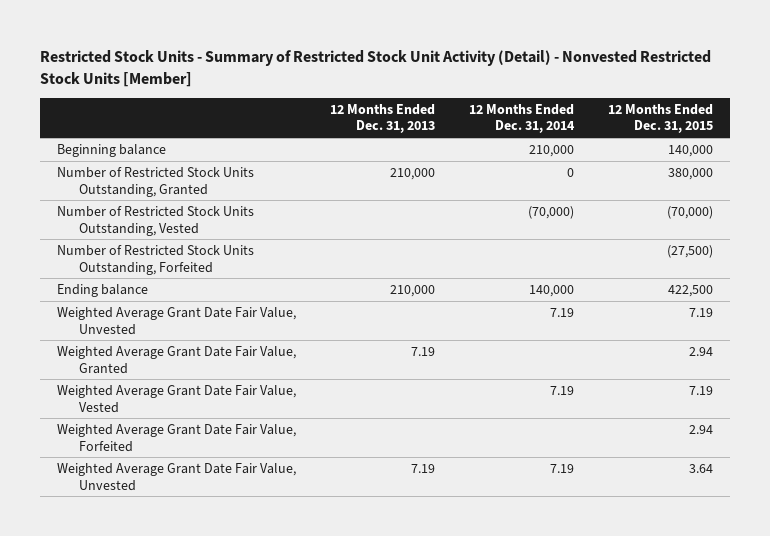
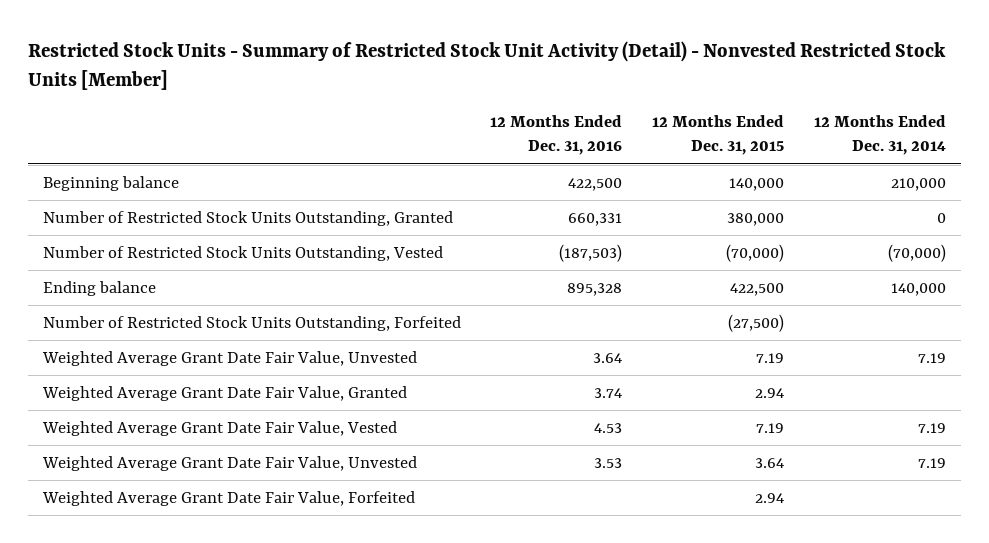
- | 12 Months Ended Dec. 31, 2013 | 12 Months Ended Dec. 31, 2014 | 12 Months Ended Dec. 31, 2015
+ | 12 Months Ended Dec. 31, 2016 | 12 Months Ended Dec. 31, 2015 | 12 Months Ended Dec. 31, 2014
moved down: Number of Restricted Stock Units Outstanding, Forfeited | | (27,500) |
moved down: Weighted Average Grant Date Fair Value, Forfeited | | 2.94 |

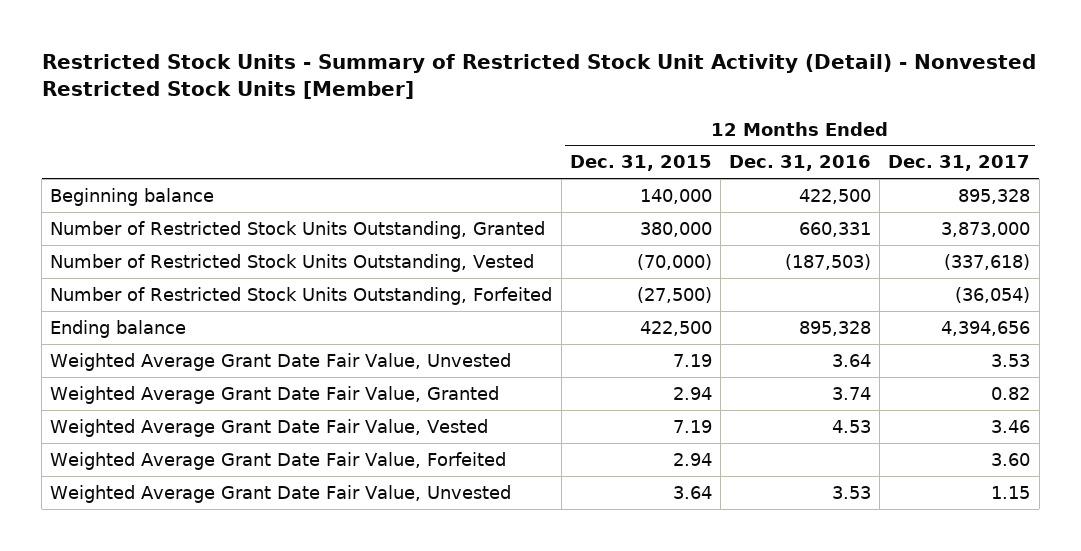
- | 12 Months Ended Dec. 31, 2016 | 12 Months Ended Dec. 31, 2015 | 12 Months Ended Dec. 31, 2014
+ | 12 Months Ended Dec. 31, 2015 | 12 Months Ended Dec. 31, 2016 | 12 Months Ended Dec. 31, 2017
moved down: Ending balance | 422,500 | 895,328 | 4,394,656
moved down: Weighted Average Grant Date Fair Value, Unvested | 3.64 | 3.53 | 1.15

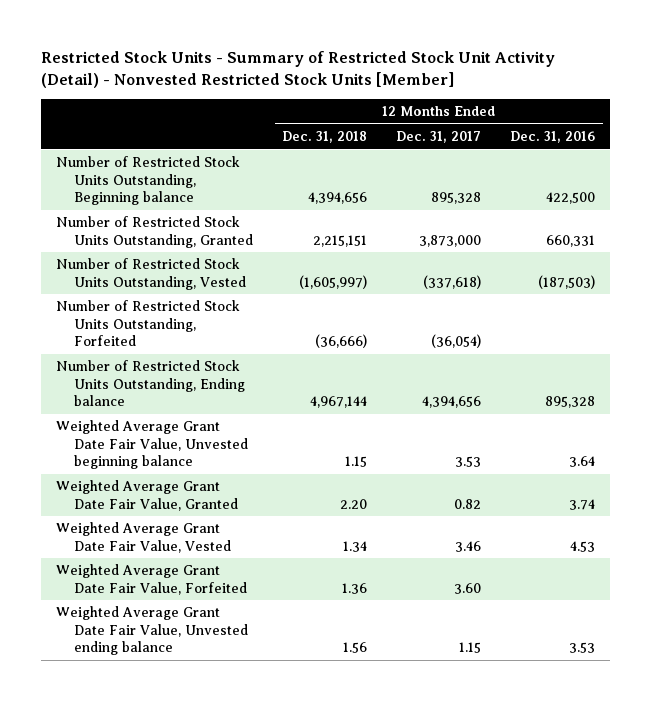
- | 12 Months Ended Dec. 31, 2015 | 12 Months Ended Dec. 31, 2016 | 12 Months Ended Dec. 31, 2017
+ | 12 Months Ended Dec. 31, 2018 | 12 Months Ended Dec. 31, 2017 | 12 Months Ended Dec. 31, 2016
- Beginning balance | 140,000 | 422,500 | 895,328
+ Number of Restricted Stock Units Outstanding, Beginning balance | 4,394,656 | 895,328 | 422,500
- Ending balance | 422,500 | 895,328 | 4,394,656
- Weighted Average Grant Date Fair Value, Unvested | 7.19 | 3.64 | 3.53
+ Number of Restricted Stock Units Outstanding, Ending balance | 4,967,144 | 4,394,656 | 895,328
+ Weighted Average Grant Date Fair Value, Unvested beginning balance | 1.15 | 3.53 | 3.64
- Weighted Average Grant Date Fair Value, Unvested | 3.64 | 3.53 | 1.15
+ Weighted Average Grant Date Fair Value, Unvested ending balance | 1.56 | 1.15 | 3.53

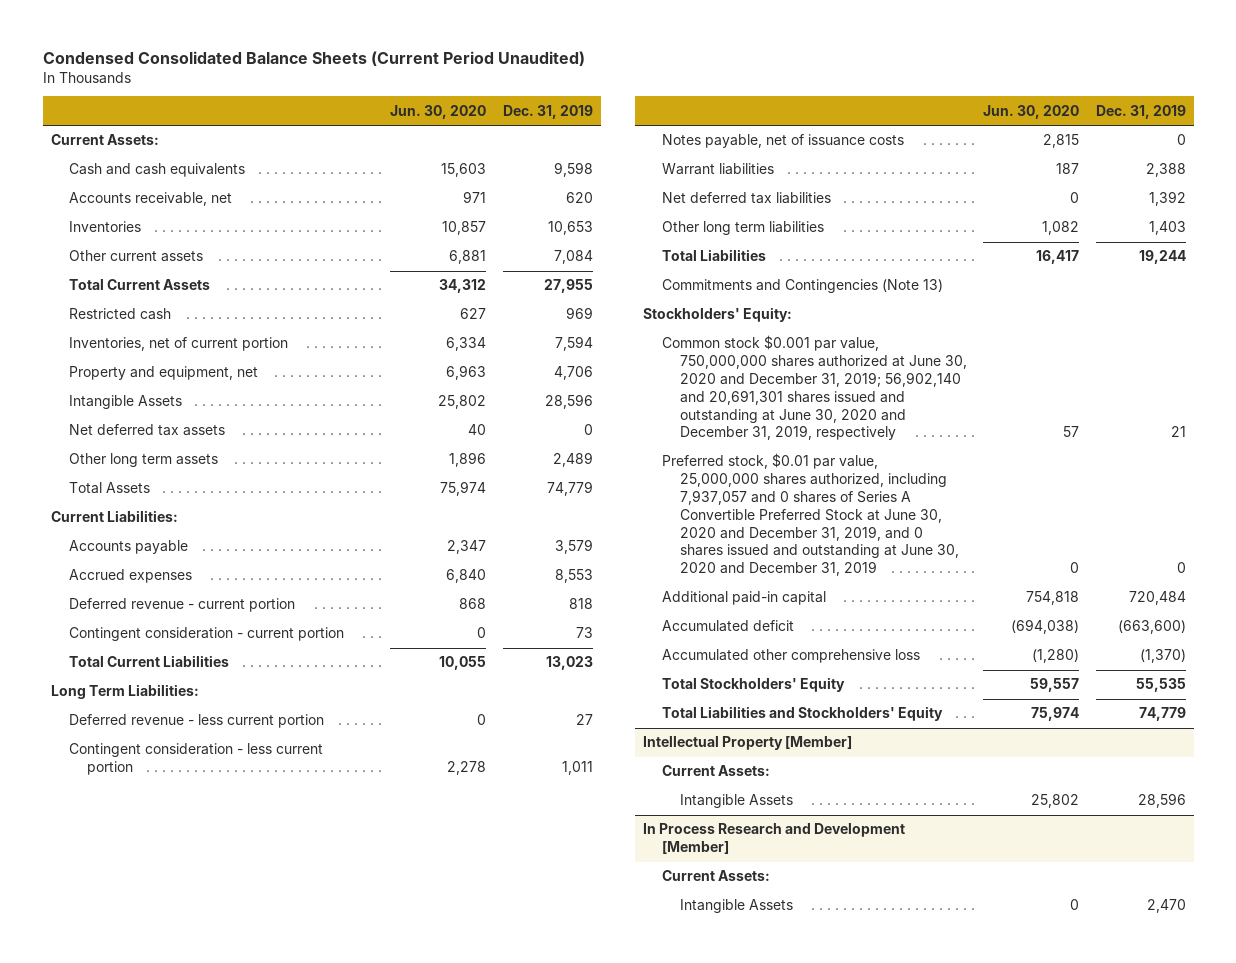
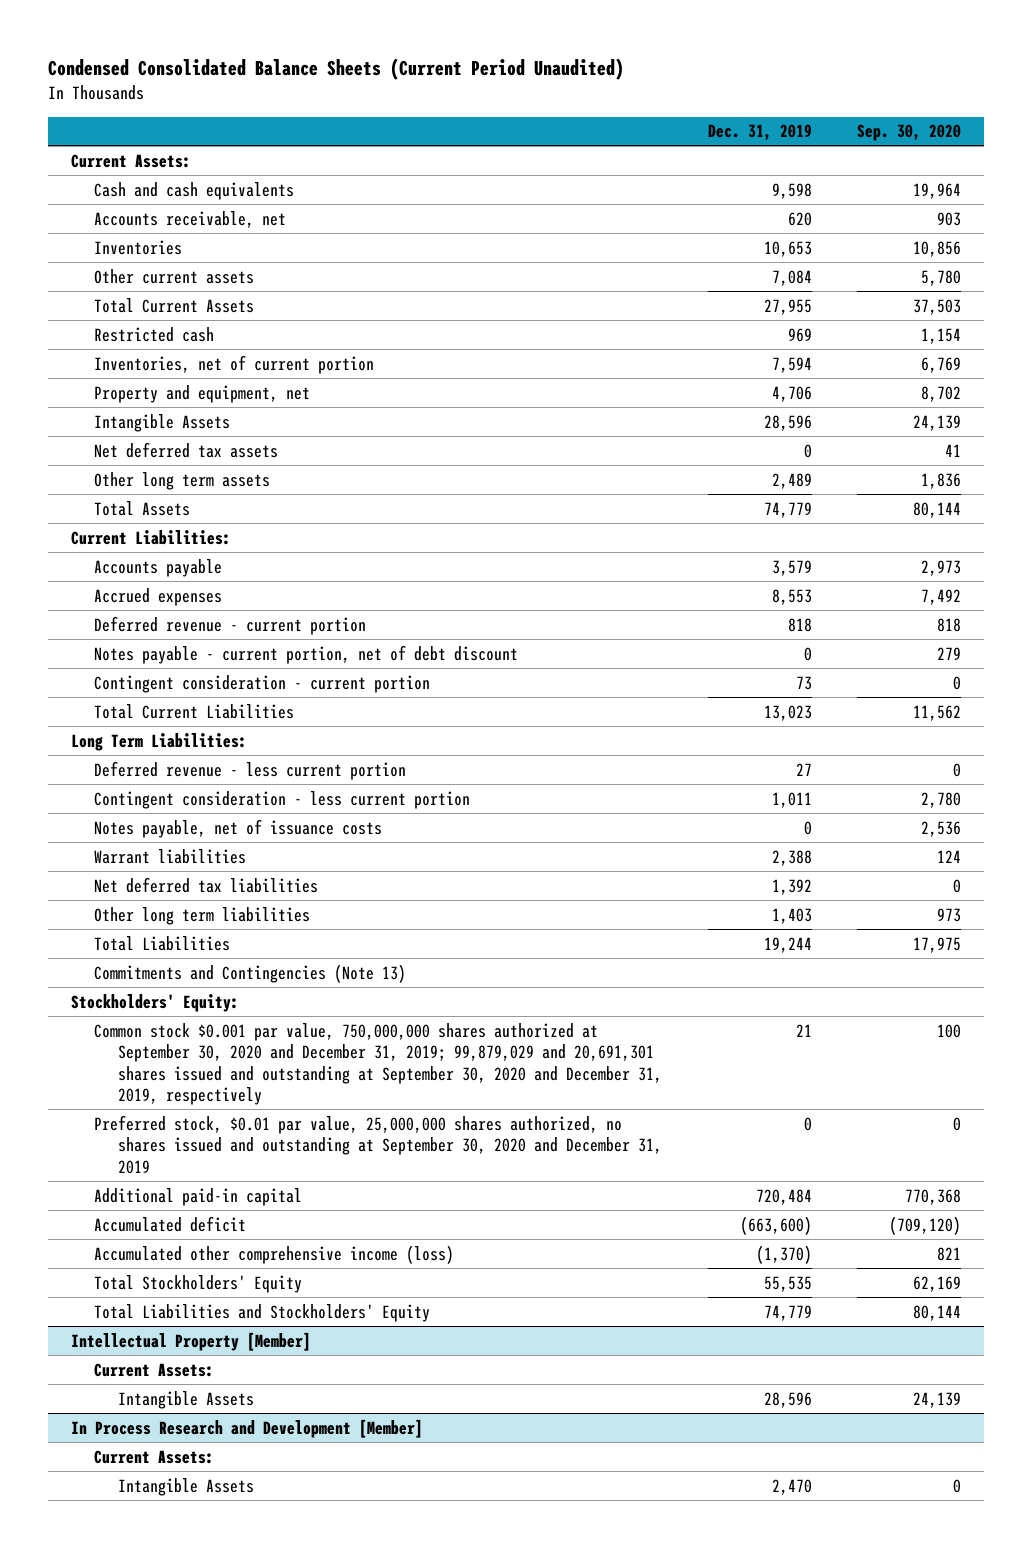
- | Jun. 30, 2020 | Dec. 31, 2019
+ | Dec. 31, 2019 | Sep. 30, 2020
+ Notes payable - current portion, net of debt discount | 0 | 279
- Common stock $0.001 par value, 750,000,000 shares authorized at June 30, 2020 and December 31, 2019; 56,902,140 and 20,691,301 shares issued and outstanding at June 30, 2020 and December 31, 2019, respectively | 57 | 21
- Preferred stock, $0.01 par value, 25,000,000 shares authorized, including 7,937,057 and 0 shares of Series A Convertible Preferred Stock at June 30, 2020 and December 31, 2019, and 0 shares issued and outstanding at June 30, 2020 and December 31, 2019 | 0 | 0
+ Common stock $0.001 par value, 750,000,000 shares authorized at September 30, 2020 and December 31, 2019; 99,879,029 and 20,691,301 shares issued and outstanding at September 30, 2020 and December 31, 2019, respectively | 21 | 100
+ Preferred stock, $0.01 par value, 25,000,000 shares authorized, no shares issued and outstanding at September 30, 2020 and December 31, 2019 | 0 | 0
- Accumulated other comprehensive loss | (1,280) | (1,370)
+ Accumulated other comprehensive income (loss) | (1,370) | 821

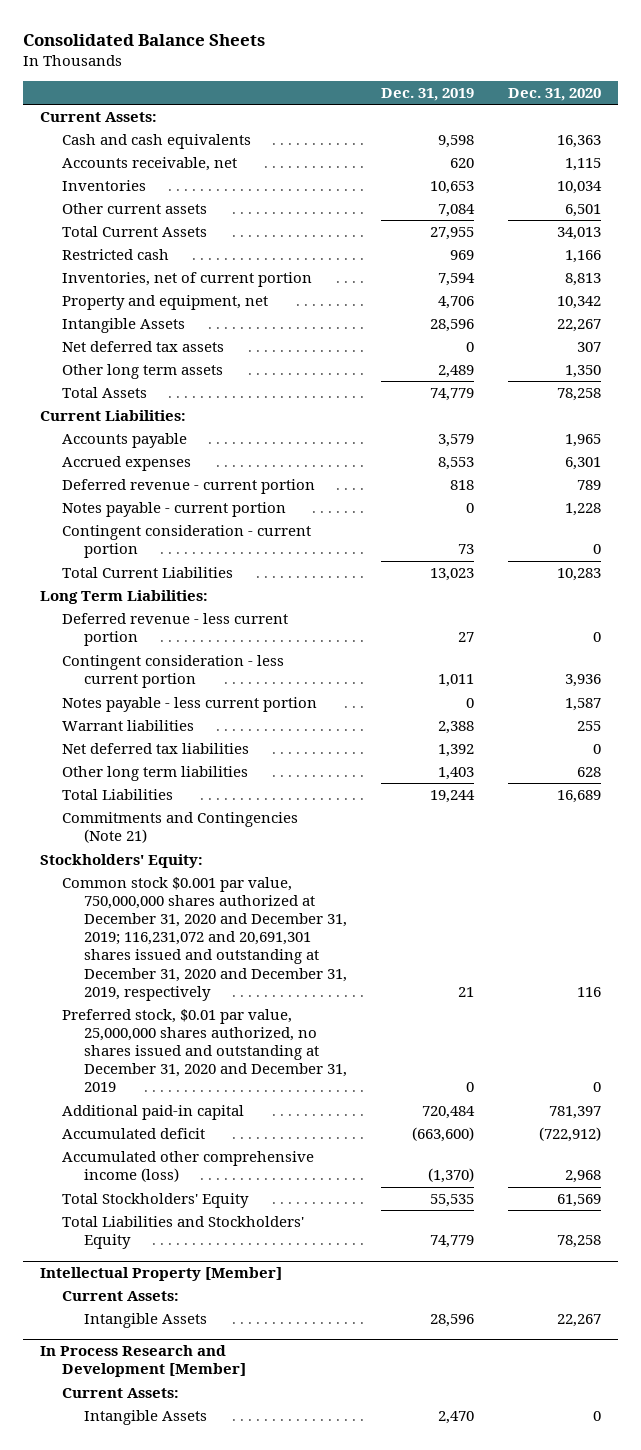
- Condensed Consolidated Balance Sheets (Current Period Unaudited)
+ Consolidated Balance Sheets
- | Dec. 31, 2019 | Sep. 30, 2020
+ | Dec. 31, 2019 | Dec. 31, 2020
- Notes payable - current portion, net of debt discount | 0 | 279
+ Notes payable - current portion | 0 | 1,228
- Notes payable, net of issuance costs | 0 | 2,536
+ Notes payable - less current portion | 0 | 1,587
- Commitments and Contingencies (Note 13)
+ Commitments and Contingencies (Note 21)
- Common stock $0.001 par value, 750,000,000 shares authorized at September 30, 2020 and December 31, 2019; 99,879,029 and 20,691,301 shares issued and outstanding at September 30, 2020 and December 31, 2019, respectively | 21 | 100
- Preferred stock, $0.01 par value, 25,000,000 shares authorized, no shares issued and outstanding at September 30, 2020 and December 31, 2019 | 0 | 0
+ Common stock $0.001 par value, 750,000,000 shares authorized at December 31, 2020 and December 31, 2019; 116,231,072 and 20,691,301 shares issued and outstanding at December 31, 2020 and December 31, 2019, respectively | 21 | 116
+ Preferred stock, $0.01 par value, 25,000,000 shares authorized, no shares issued and outstanding at December 31, 2020 and December 31, 2019 | 0 | 0

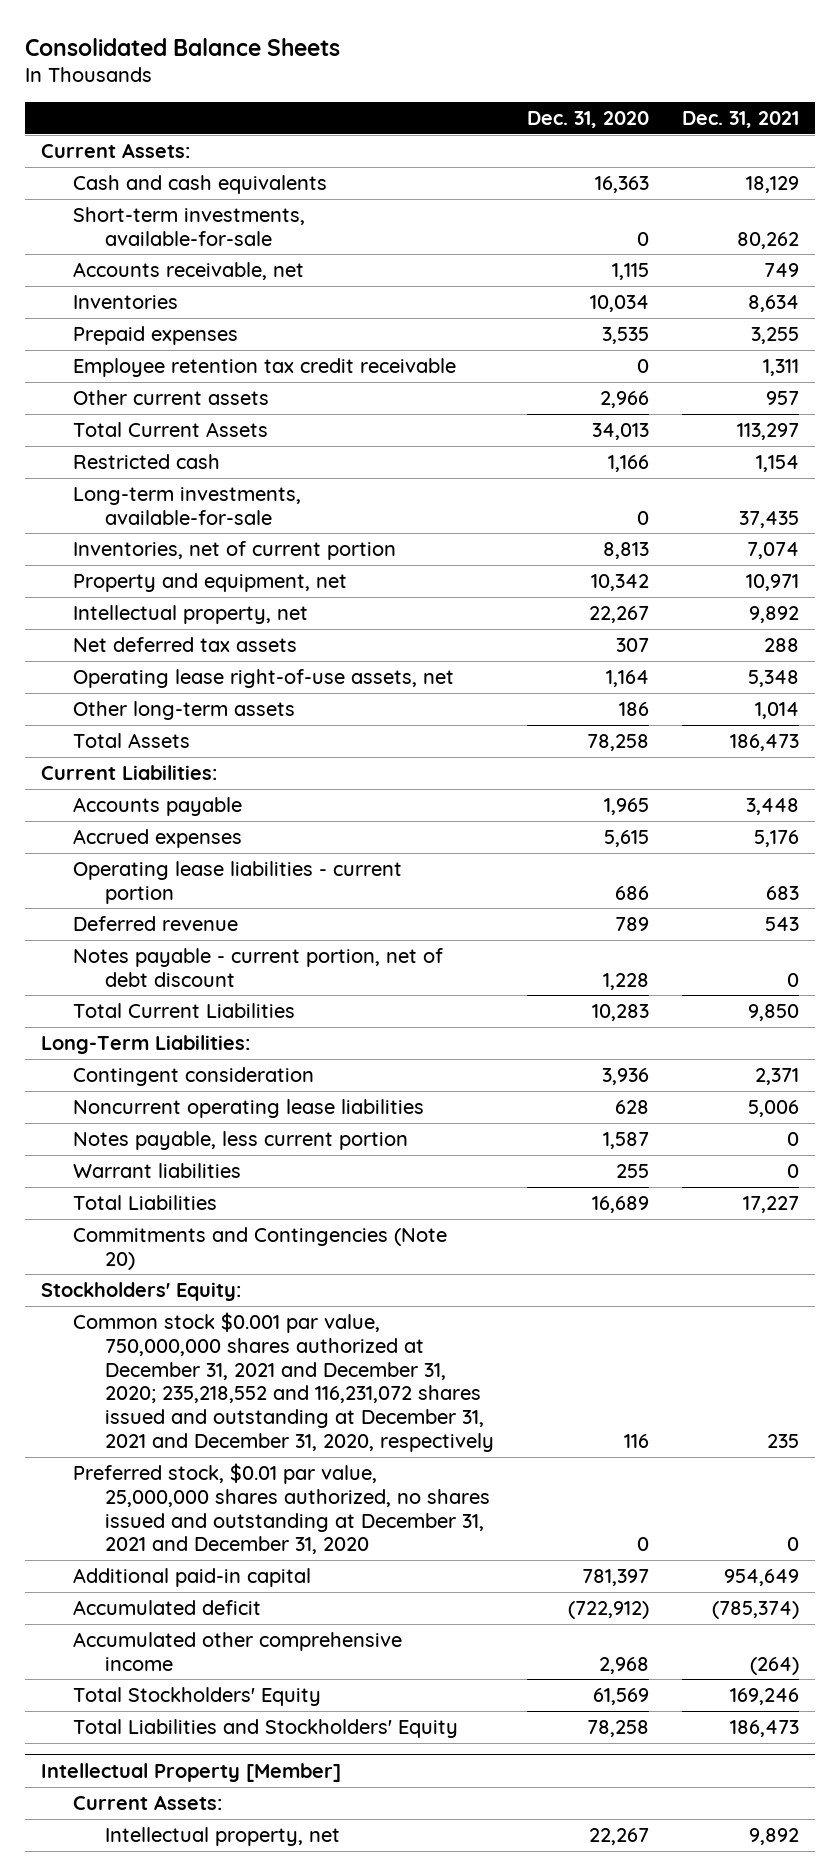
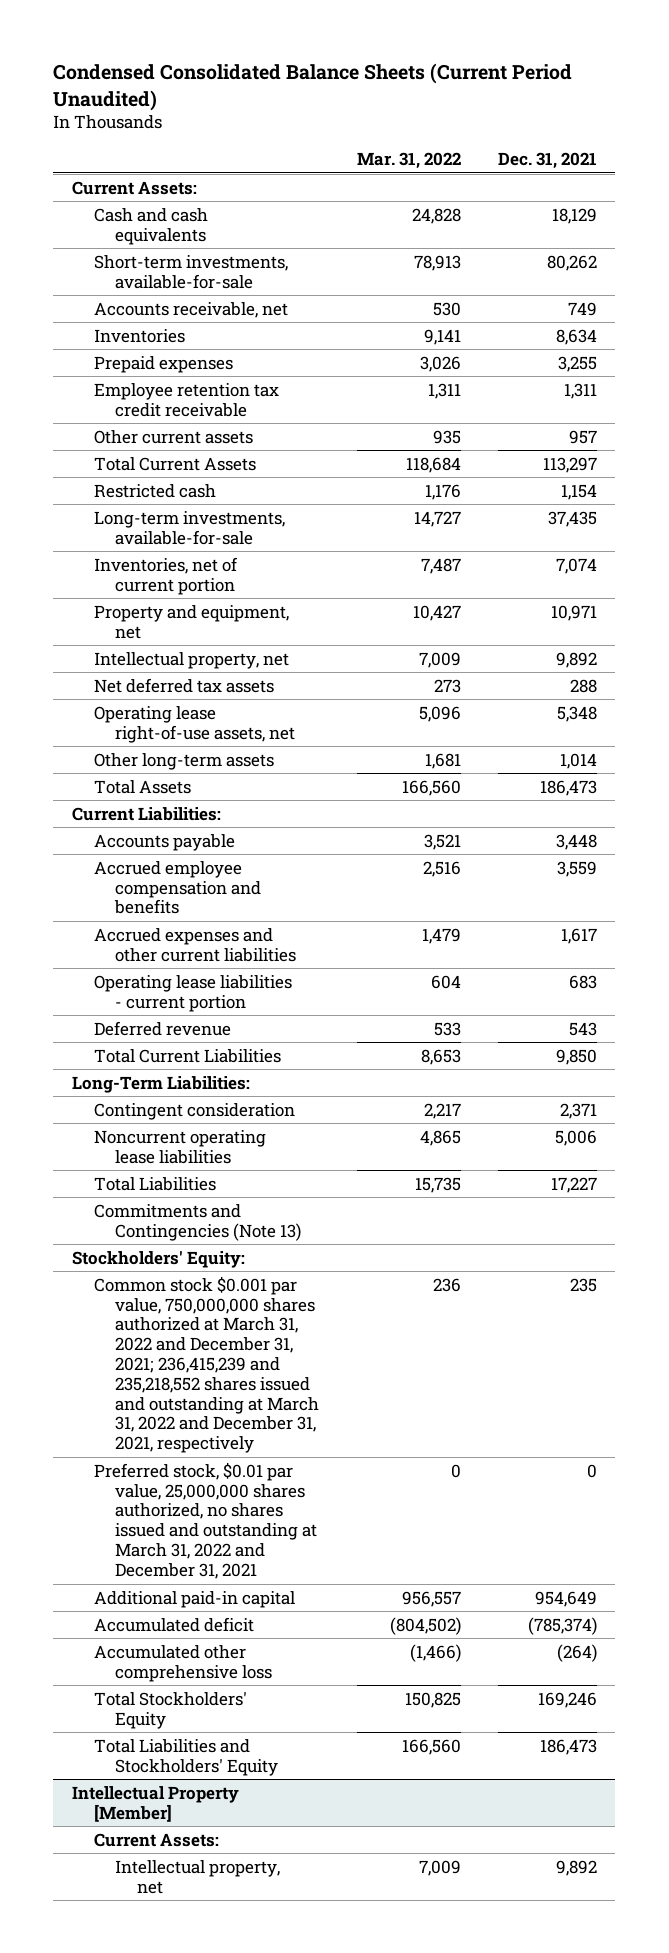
- Consolidated Balance Sheets
+ Condensed Consolidated Balance Sheets (Current Period Unaudited)
- | Dec. 31, 2020 | Dec. 31, 2021
+ | Mar. 31, 2022 | Dec. 31, 2021
- Accrued expenses | 5,615 | 5,176
+ Accrued employee compensation and benefits | 2,516 | 3,559
+ Accrued expenses and other current liabilities | 1,479 | 1,617
- Notes payable - current portion, net of debt discount | 1,228 | 0
- Notes payable, less current portion | 1,587 | 0
- Warrant liabilities | 255 | 0
- Commitments and Contingencies (Note 20)
+ Commitments and Contingencies (Note 13)
- Common stock $0.001 par value, 750,000,000 shares authorized at December 31, 2021 and December 31, 2020; 235,218,552 and 116,231,072 shares issued and outstanding at December 31, 2021 and December 31, 2020, respectively | 116 | 235
- Preferred stock, $0.01 par value, 25,000,000 shares authorized, no shares issued and outstanding at December 31, 2021 and December 31, 2020 | 0 | 0
+ Common stock $0.001 par value, 750,000,000 shares authorized at March 31, 2022 and December 31, 2021; 236,415,239 and 235,218,552 shares issued and outstanding at March 31, 2022 and December 31, 2021, respectively | 236 | 235
+ Preferred stock, $0.01 par value, 25,000,000 shares authorized, no shares issued and outstanding at March 31, 2022 and December 31, 2021 | 0 | 0
- Accumulated other comprehensive income | 2,968 | (264)
+ Accumulated other comprehensive loss | (1,466) | (264)

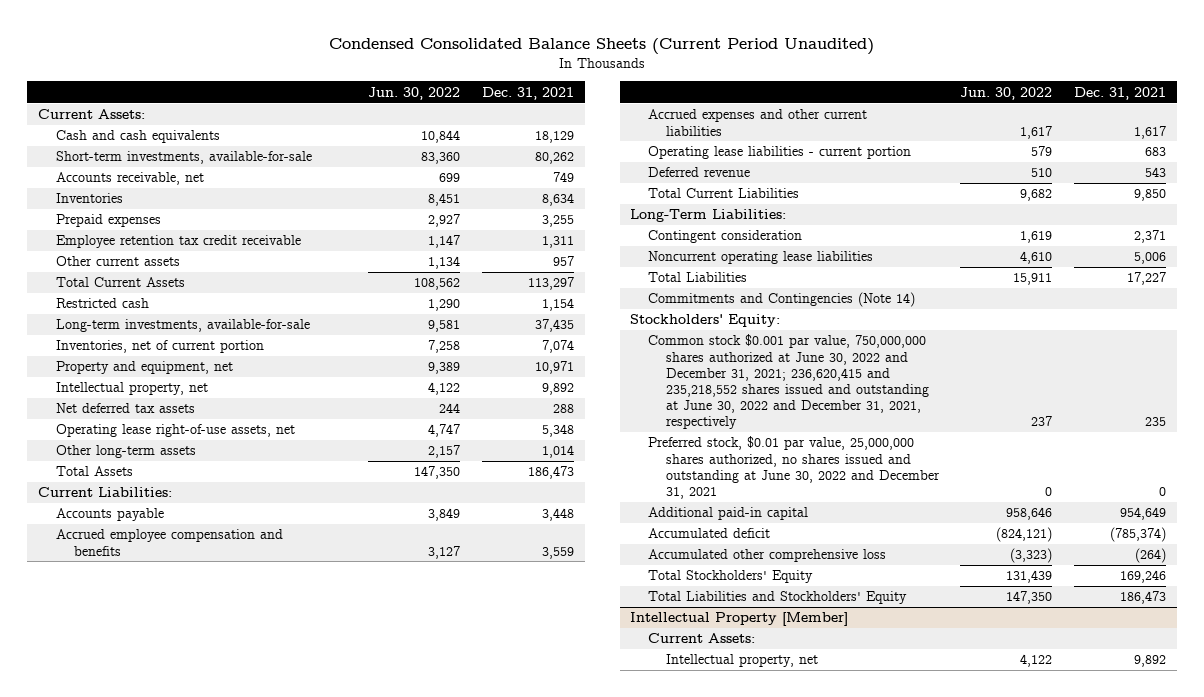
- | Mar. 31, 2022 | Dec. 31, 2021
+ | Jun. 30, 2022 | Dec. 31, 2021
- Commitments and Contingencies (Note 13)
+ Commitments and Contingencies (Note 14)
- Common stock $0.001 par value, 750,000,000 shares authorized at March 31, 2022 and December 31, 2021; 236,415,239 and 235,218,552 shares issued and outstanding at March 31, 2022 and December 31, 2021, respectively | 236 | 235
- Preferred stock, $0.01 par value, 25,000,000 shares authorized, no shares issued and outstanding at March 31, 2022 and December 31, 2021 | 0 | 0
+ Common stock $0.001 par value, 750,000,000 shares authorized at June 30, 2022 and December 31, 2021; 236,620,415 and 235,218,552 shares issued and outstanding at June 30, 2022 and December 31, 2021, respectively | 237 | 235
+ Preferred stock, $0.01 par value, 25,000,000 shares authorized, no shares issued and outstanding at June 30, 2022 and December 31, 2021 | 0 | 0

